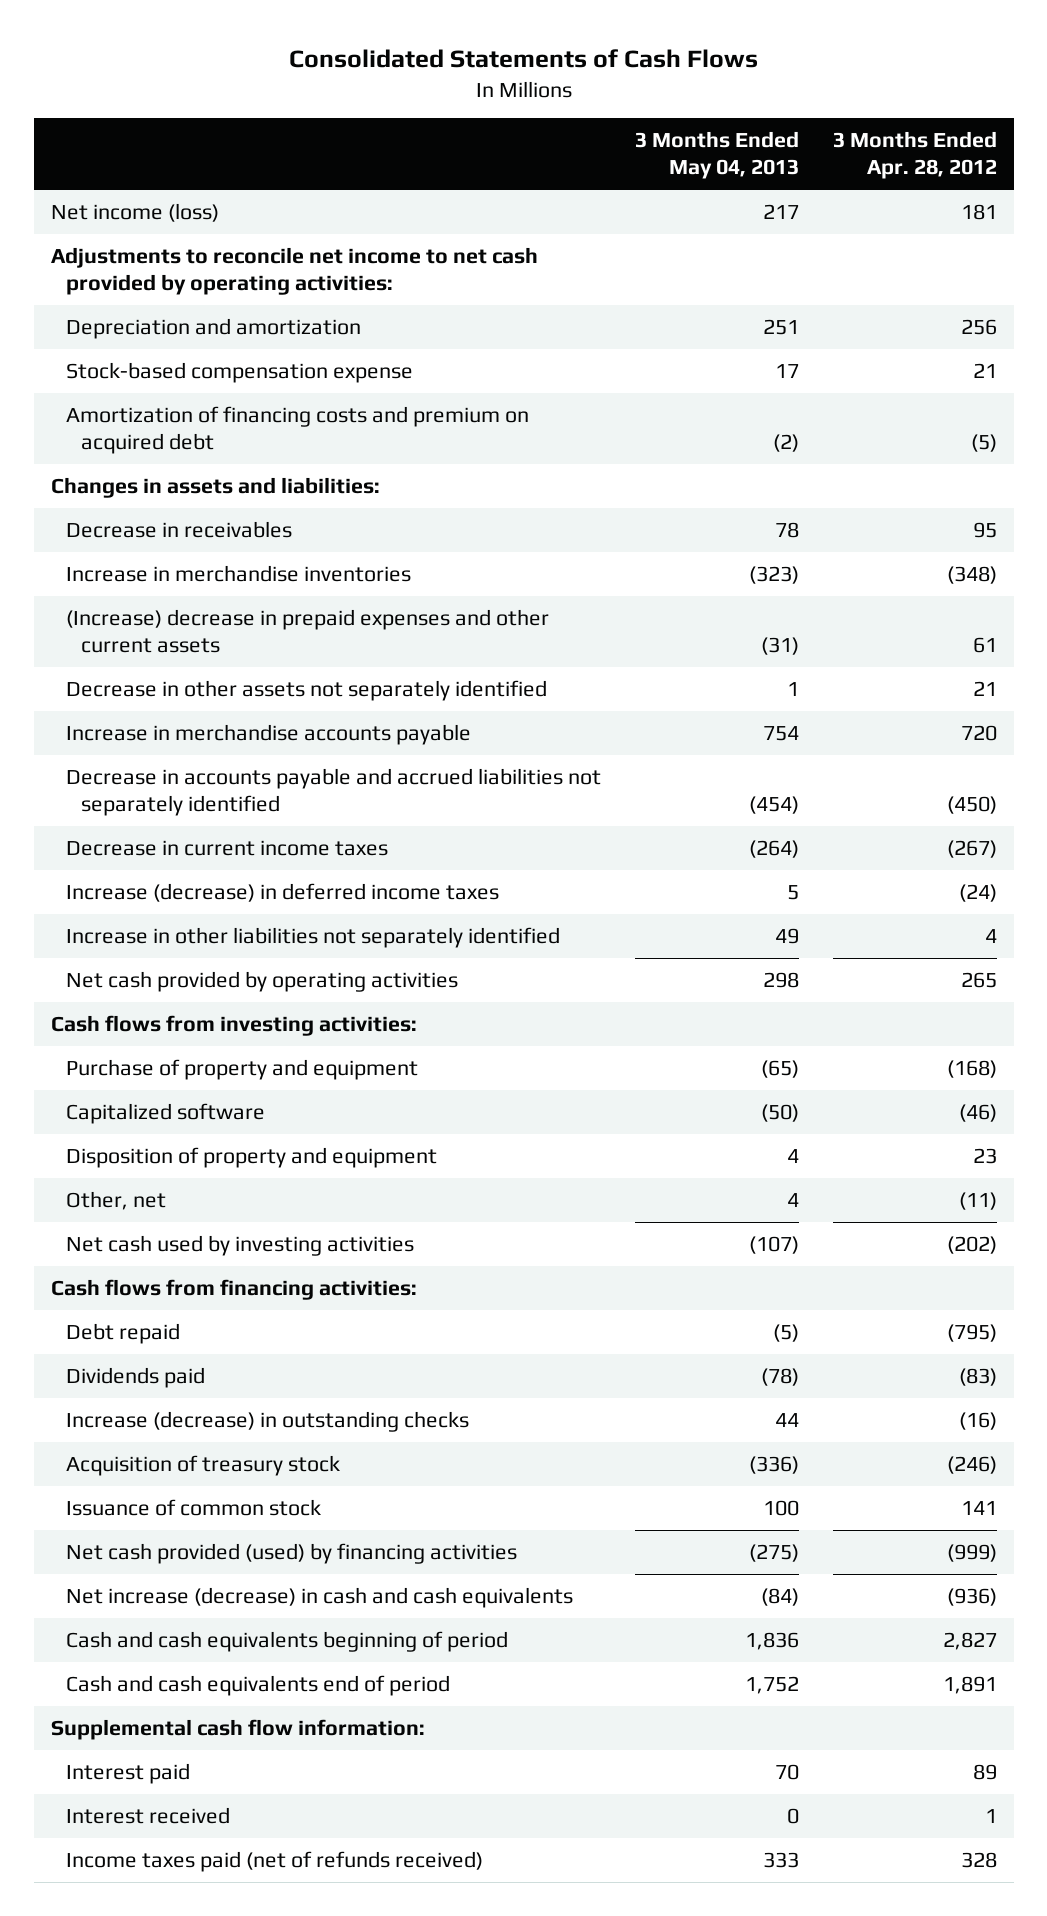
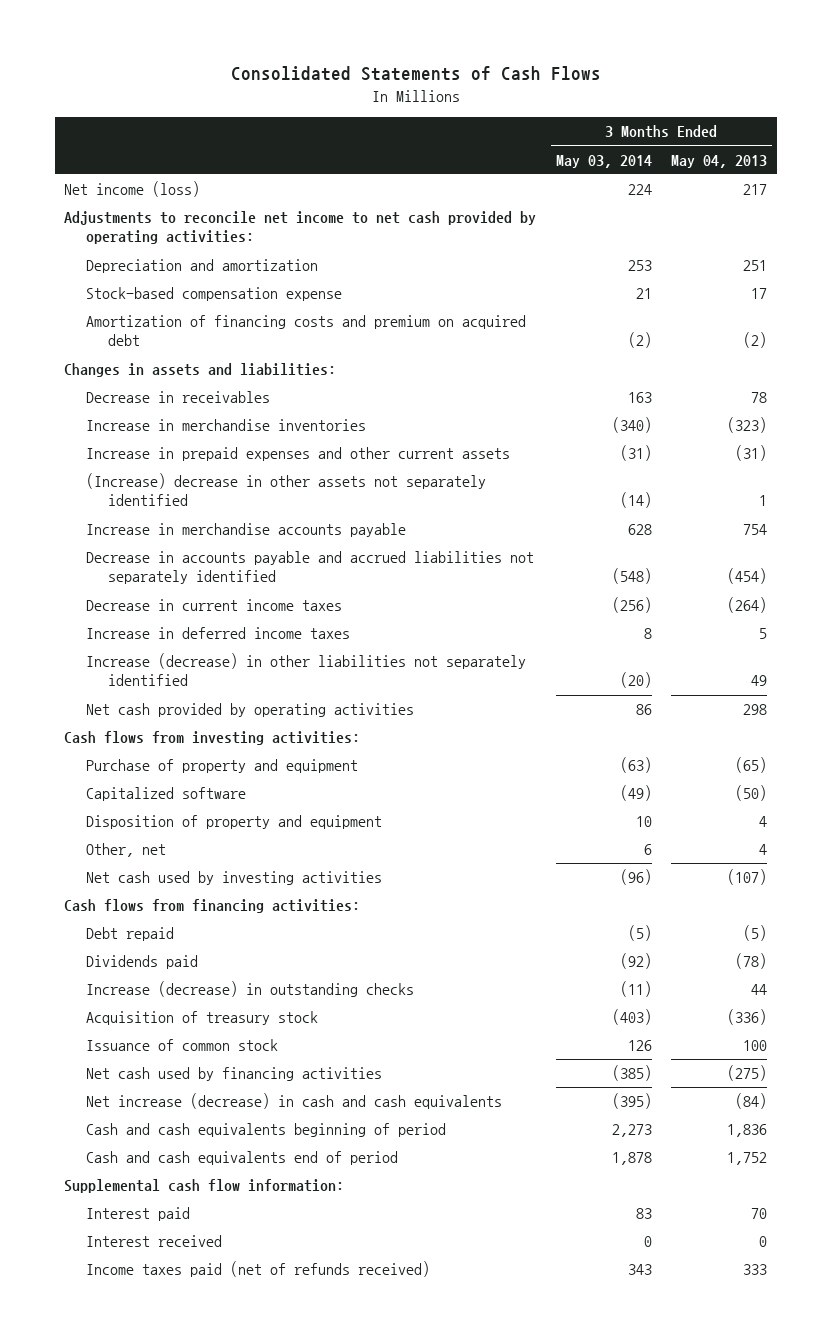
- | 3 Months Ended May 04, 2013 | 3 Months Ended Apr. 28, 2012
+ | 3 Months Ended May 03, 2014 | 3 Months Ended May 04, 2013
- (Increase) decrease in prepaid expenses and other current assets | (31) | 61
- Decrease in other assets not separately identified | 1 | 21
+ Increase in prepaid expenses and other current assets | (31) | (31)
+ (Increase) decrease in other assets not separately identified | (14) | 1
- Increase (decrease) in deferred income taxes | 5 | (24)
- Increase in other liabilities not separately identified | 49 | 4
+ Increase in deferred income taxes | 8 | 5
+ Increase (decrease) in other liabilities not separately identified | (20) | 49
- Net cash provided (used) by financing activities | (275) | (999)
+ Net cash used by financing activities | (385) | (275)

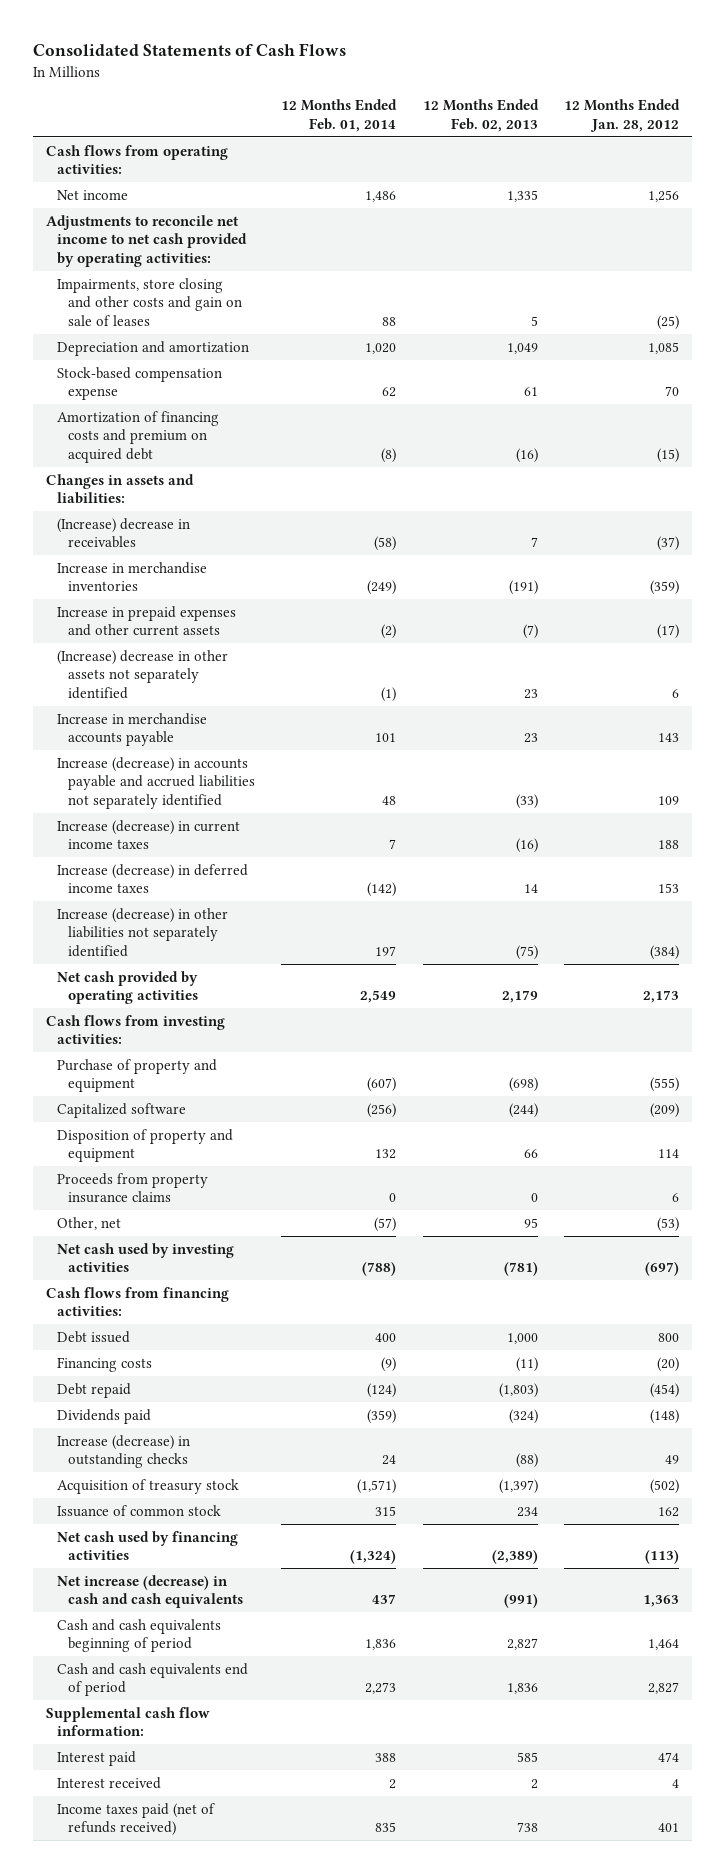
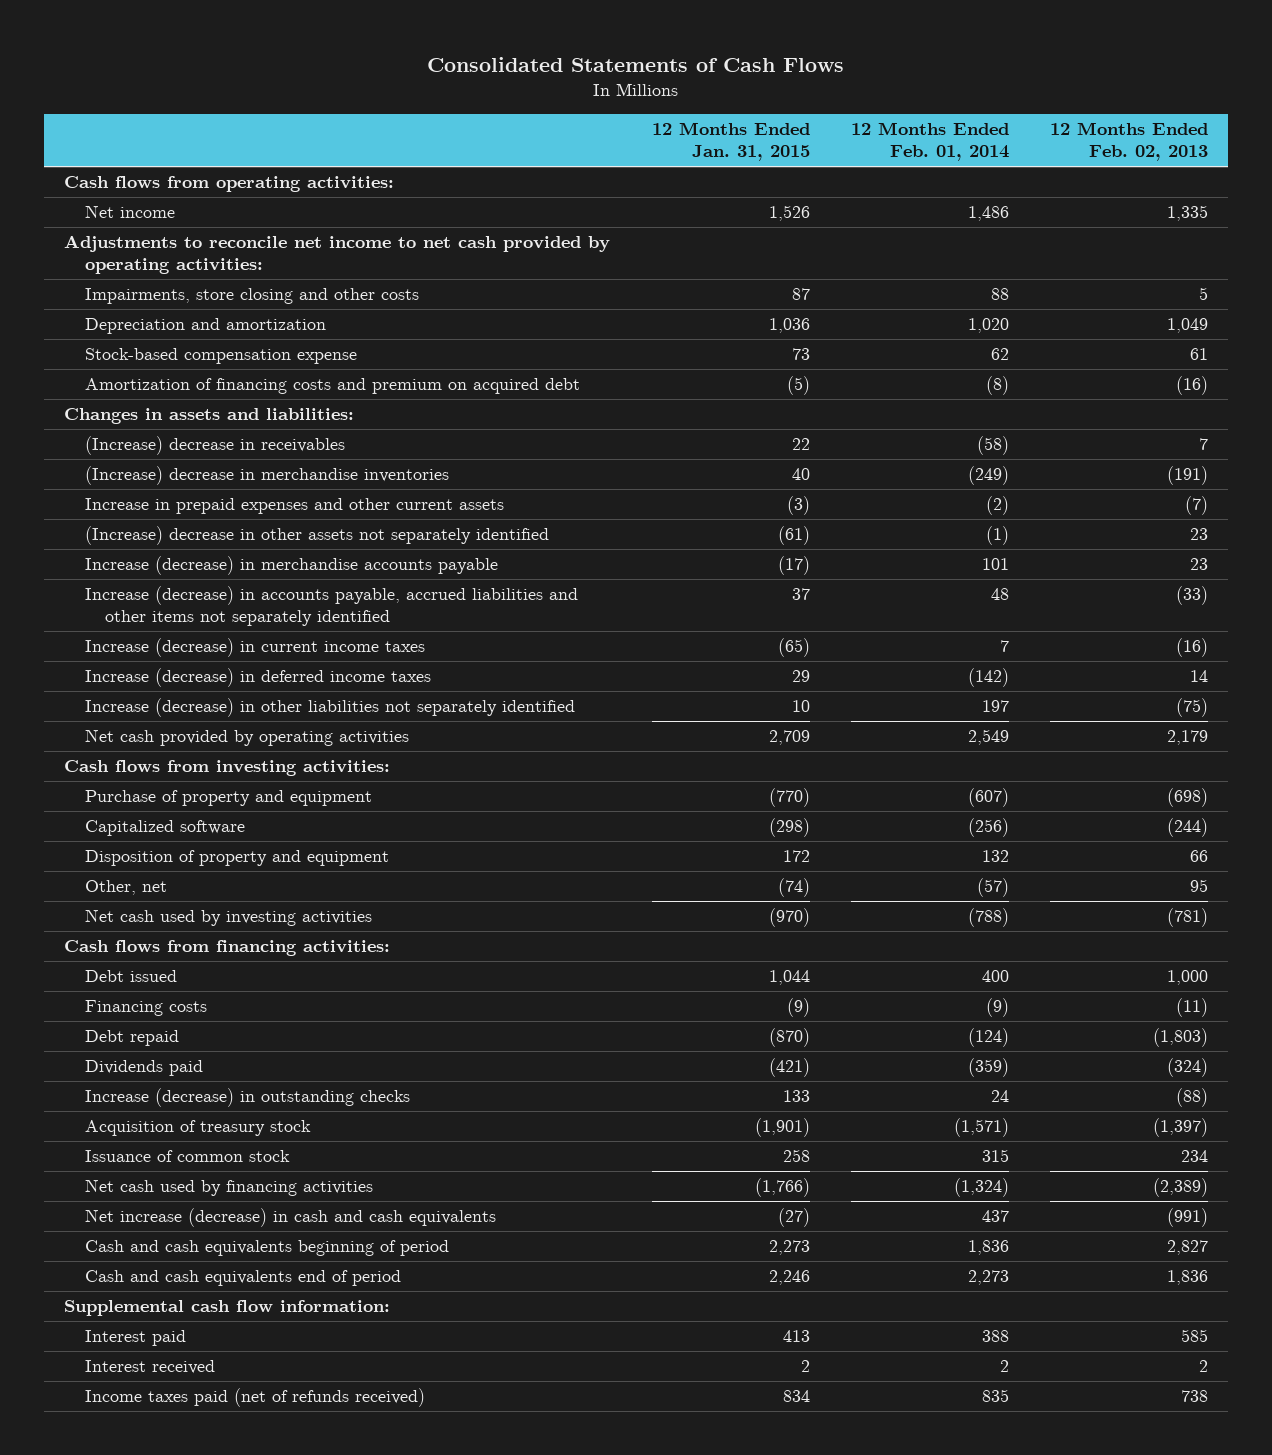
- | 12 Months Ended Feb. 01, 2014 | 12 Months Ended Feb. 02, 2013 | 12 Months Ended Jan. 28, 2012
+ | 12 Months Ended Jan. 31, 2015 | 12 Months Ended Feb. 01, 2014 | 12 Months Ended Feb. 02, 2013
- Impairments, store closing and other costs and gain on sale of leases | 88 | 5 | (25)
+ Impairments, store closing and other costs | 87 | 88 | 5
- Increase in merchandise inventories | (249) | (191) | (359)
+ (Increase) decrease in merchandise inventories | 40 | (249) | (191)
- Increase in merchandise accounts payable | 101 | 23 | 143
- Increase (decrease) in accounts payable and accrued liabilities not separately identified | 48 | (33) | 109
+ Increase (decrease) in merchandise accounts payable | (17) | 101 | 23
+ Increase (decrease) in accounts payable, accrued liabilities and other items not separately identified | 37 | 48 | (33)
- Proceeds from property insurance claims | 0 | 0 | 6

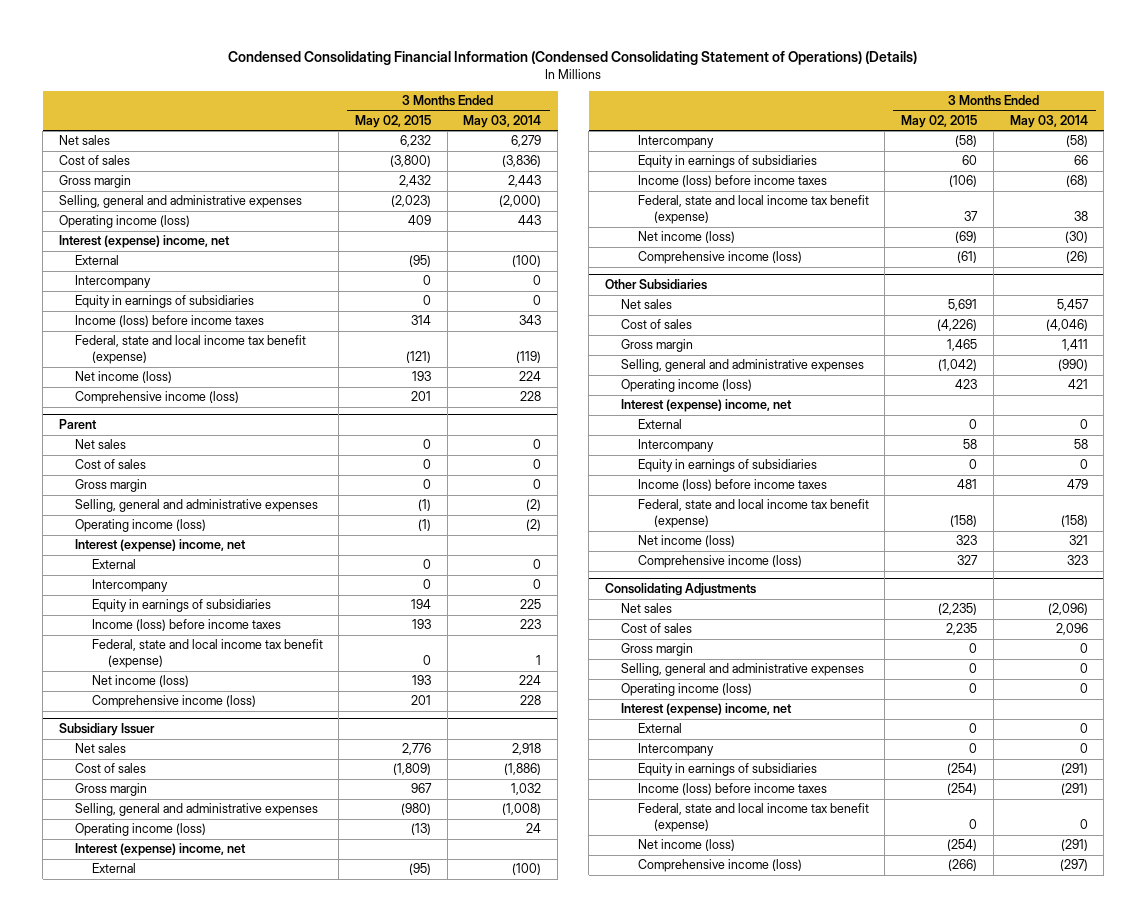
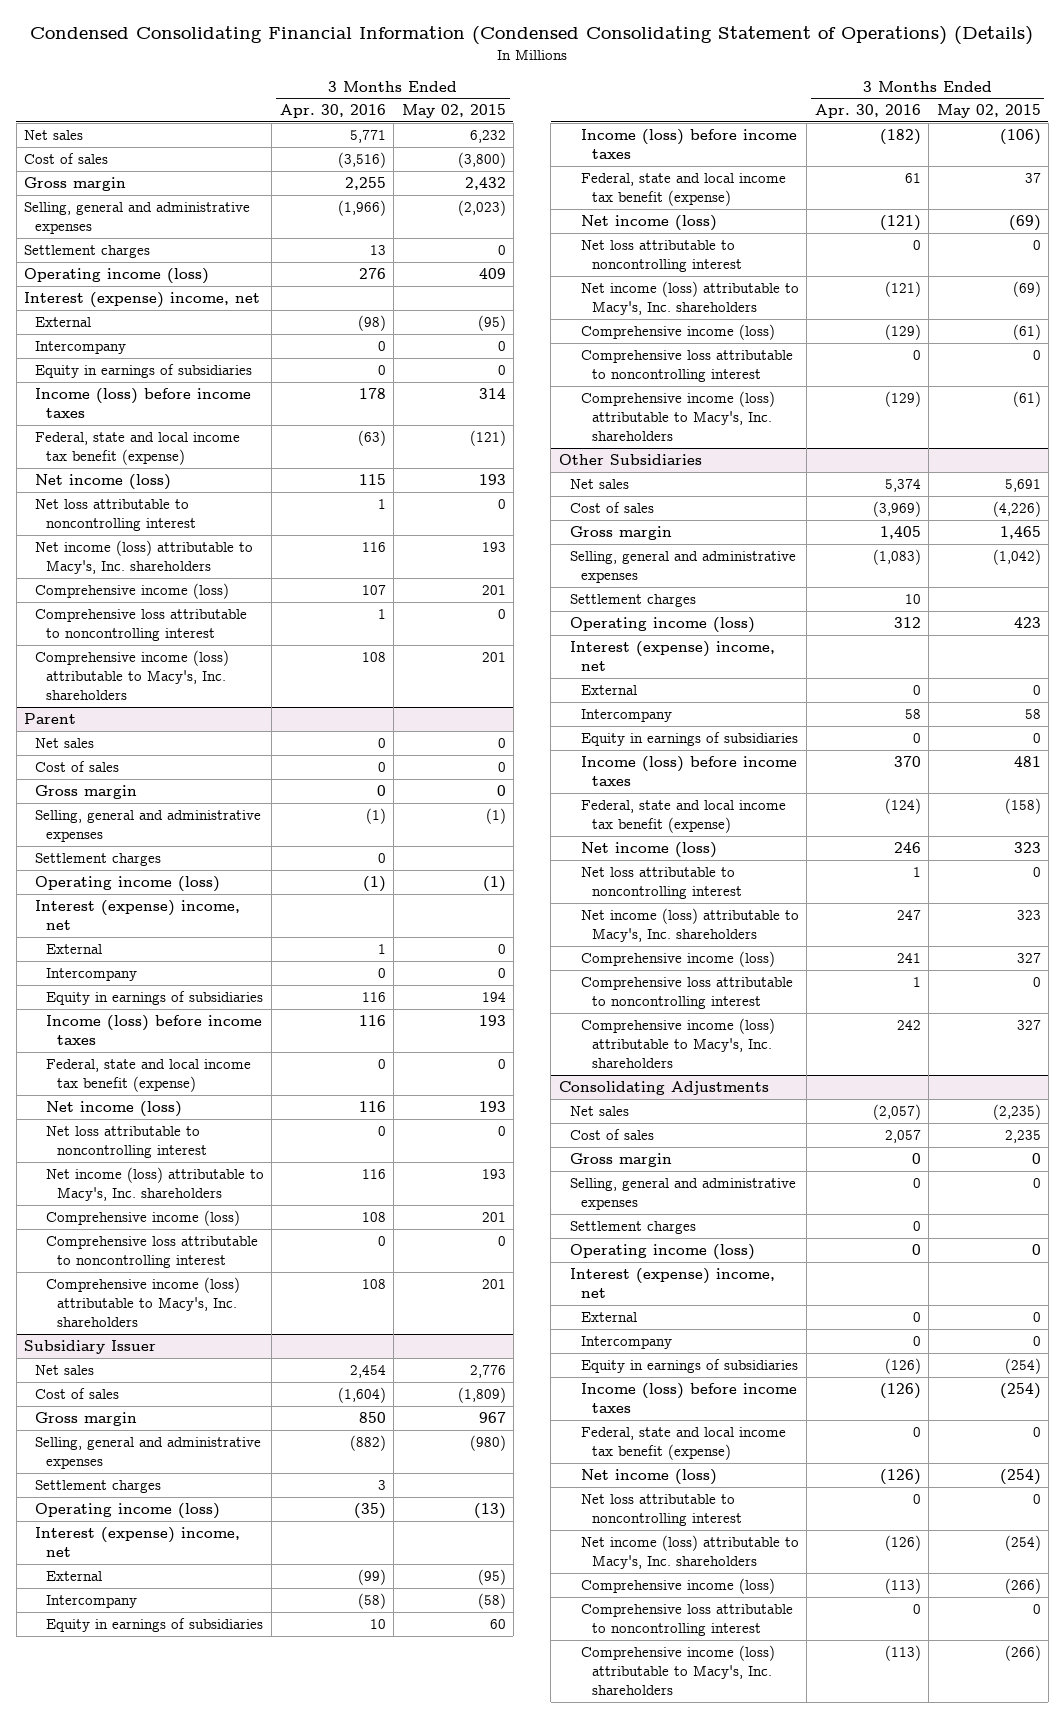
- | 3 Months Ended May 02, 2015 | 3 Months Ended May 03, 2014
+ | 3 Months Ended Apr. 30, 2016 | 3 Months Ended May 02, 2015
+ Settlement charges | 13 | 0
+ Net loss attributable to noncontrolling interest | 1 | 0
+ Net income (loss) attributable to Macy's, Inc. shareholders | 116 | 193
+ Comprehensive loss attributable to noncontrolling interest | 1 | 0
+ Comprehensive income (loss) attributable to Macy's, Inc. shareholders | 108 | 201
@ Parent
+ Settlement charges | 0 |
+ Net loss attributable to noncontrolling interest | 0 | 0
+ Net income (loss) attributable to Macy's, Inc. shareholders | 116 | 193
+ Comprehensive loss attributable to noncontrolling interest | 0 | 0
+ Comprehensive income (loss) attributable to Macy's, Inc. shareholders | 108 | 201
@ Subsidiary Issuer
+ Settlement charges | 3 |
+ Net loss attributable to noncontrolling interest | 0 | 0
+ Net income (loss) attributable to Macy's, Inc. shareholders | (121) | (69)
+ Comprehensive loss attributable to noncontrolling interest | 0 | 0
+ Comprehensive income (loss) attributable to Macy's, Inc. shareholders | (129) | (61)
@ Other Subsidiaries
+ Settlement charges | 10 |
+ Net loss attributable to noncontrolling interest | 1 | 0
+ Net income (loss) attributable to Macy's, Inc. shareholders | 247 | 323
+ Comprehensive loss attributable to noncontrolling interest | 1 | 0
+ Comprehensive income (loss) attributable to Macy's, Inc. shareholders | 242 | 327
@ Consolidating Adjustments
+ Settlement charges | 0 |
+ Net loss attributable to noncontrolling interest | 0 | 0
+ Net income (loss) attributable to Macy's, Inc. shareholders | (126) | (254)
+ Comprehensive loss attributable to noncontrolling interest | 0 | 0
+ Comprehensive income (loss) attributable to Macy's, Inc. shareholders | (113) | (266)

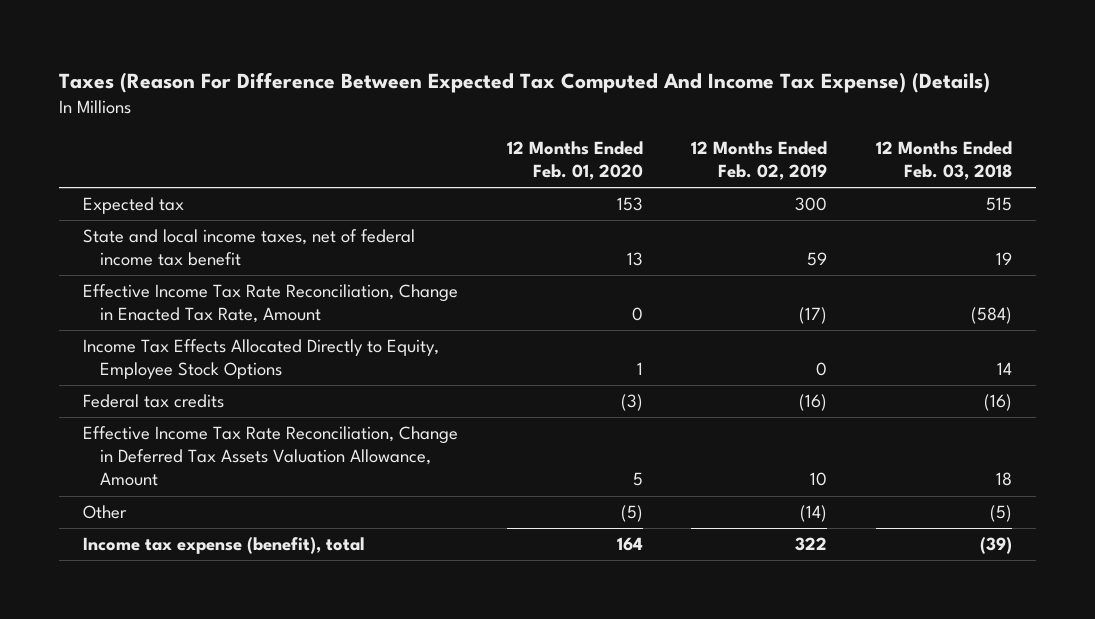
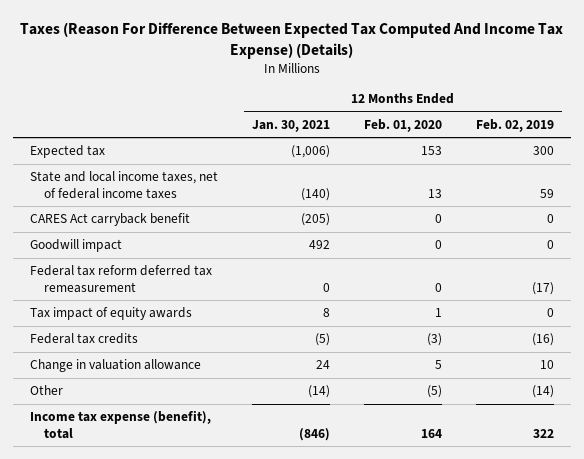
- | 12 Months Ended Feb. 01, 2020 | 12 Months Ended Feb. 02, 2019 | 12 Months Ended Feb. 03, 2018
+ | 12 Months Ended Jan. 30, 2021 | 12 Months Ended Feb. 01, 2020 | 12 Months Ended Feb. 02, 2019
- State and local income taxes, net of federal income tax benefit | 13 | 59 | 19
- Effective Income Tax Rate Reconciliation, Change in Enacted Tax Rate, Amount | 0 | (17) | (584)
- Income Tax Effects Allocated Directly to Equity, Employee Stock Options | 1 | 0 | 14
+ State and local income taxes, net of federal income taxes | (140) | 13 | 59
+ CARES Act carryback benefit | (205) | 0 | 0
+ Goodwill impact | 492 | 0 | 0
+ Federal tax reform deferred tax remeasurement | 0 | 0 | (17)
+ Tax impact of equity awards | 8 | 1 | 0
- Effective Income Tax Rate Reconciliation, Change in Deferred Tax Assets Valuation Allowance, Amount | 5 | 10 | 18
+ Change in valuation allowance | 24 | 5 | 10

